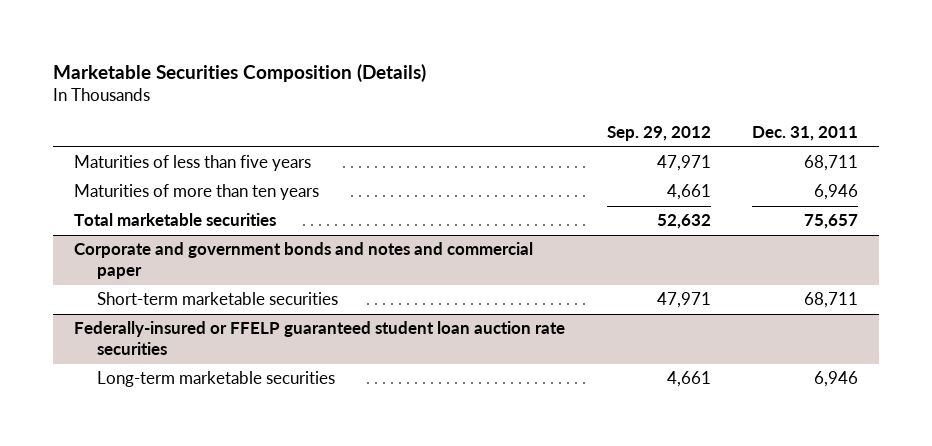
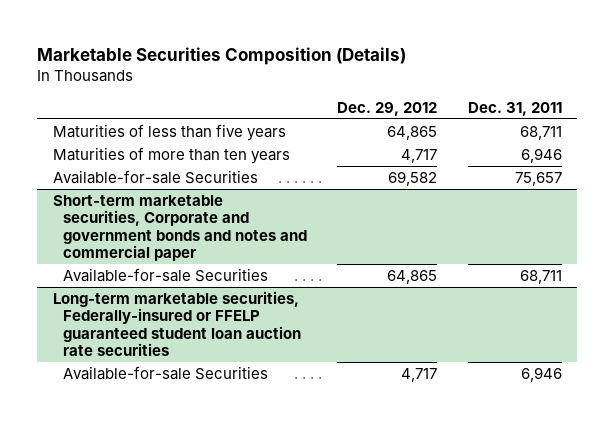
- | Sep. 29, 2012 | Dec. 31, 2011
+ | Dec. 29, 2012 | Dec. 31, 2011
- Total marketable securities | 52,632 | 75,657
- Corporate and government bonds and notes and commercial paper
- Short-term marketable securities | 47,971 | 68,711
- Federally-insured or FFELP guaranteed student loan auction rate securities
- Long-term marketable securities | 4,661 | 6,946
+ Available-for-sale Securities | 69,582 | 75,657
+ Short-term marketable securities, Corporate and government bonds and notes and commercial paper
+ Available-for-sale Securities | 64,865 | 68,711
+ Long-term marketable securities, Federally-insured or FFELP guaranteed student loan auction rate securities
+ Available-for-sale Securities | 4,717 | 6,946

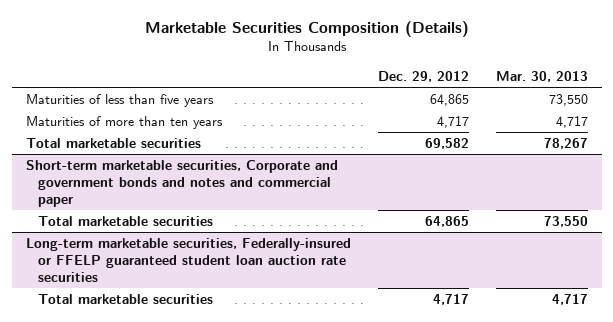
- | Dec. 29, 2012 | Dec. 31, 2011
+ | Dec. 29, 2012 | Mar. 30, 2013
- Available-for-sale Securities | 69,582 | 75,657
+ Total marketable securities | 69,582 | 78,267
@ Short-term marketable securities, Corporate and government bonds and notes and commercial paper
- Available-for-sale Securities | 64,865 | 68,711
+ Total marketable securities | 64,865 | 73,550
@ Long-term marketable securities, Federally-insured or FFELP guaranteed student loan auction rate securities
- Available-for-sale Securities | 4,717 | 6,946
+ Total marketable securities | 4,717 | 4,717

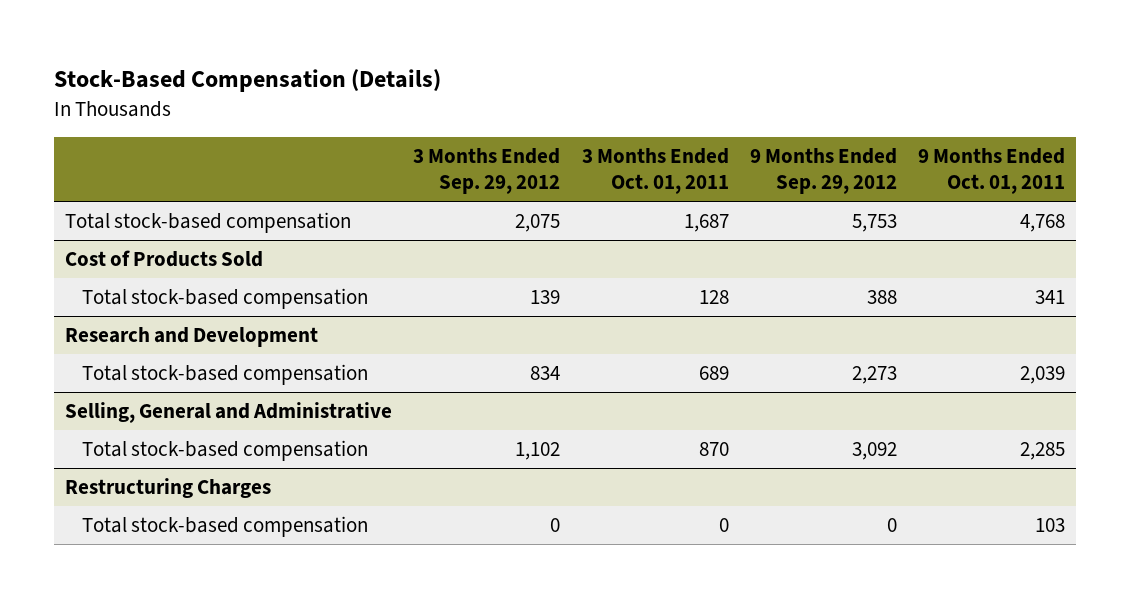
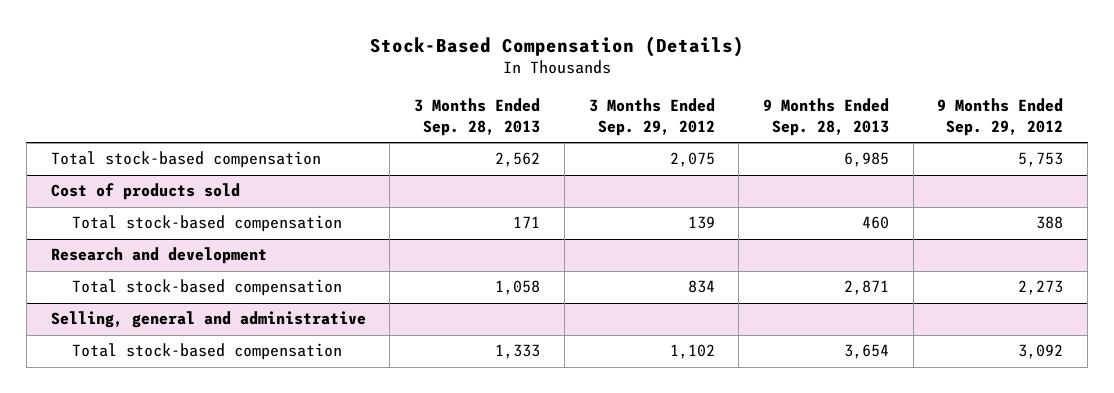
- | 3 Months Ended Sep. 29, 2012 | 3 Months Ended Oct. 01, 2011 | 9 Months Ended Sep. 29, 2012 | 9 Months Ended Oct. 01, 2011
+ | 3 Months Ended Sep. 28, 2013 | 3 Months Ended Sep. 29, 2012 | 9 Months Ended Sep. 28, 2013 | 9 Months Ended Sep. 29, 2012
- Cost of Products Sold
+ Cost of products sold
- Research and Development
+ Research and development
- Selling, General and Administrative
+ Selling, general and administrative
- Restructuring Charges
- Total stock-based compensation | 0 | 0 | 0 | 103

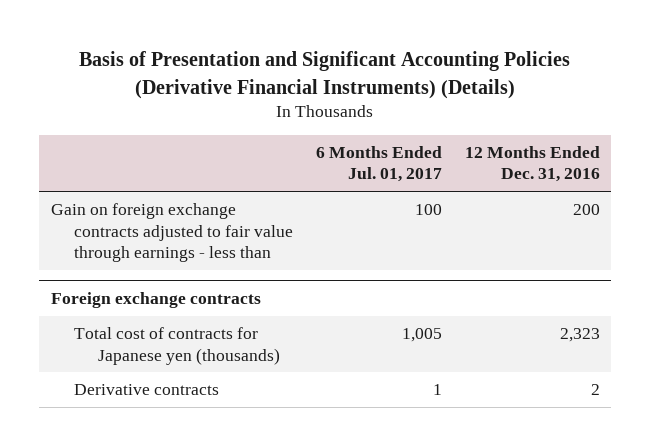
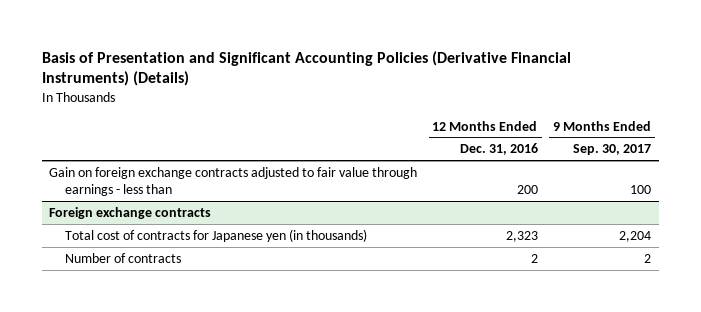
- | 6 Months Ended Jul. 01, 2017 | 12 Months Ended Dec. 31, 2016
+ | 12 Months Ended Dec. 31, 2016 | 9 Months Ended Sep. 30, 2017
@ Foreign exchange contracts
- Total cost of contracts for Japanese yen (thousands) | 1,005 | 2,323
- Derivative contracts | 1 | 2
+ Total cost of contracts for Japanese yen (in thousands) | 2,323 | 2,204
+ Number of contracts | 2 | 2

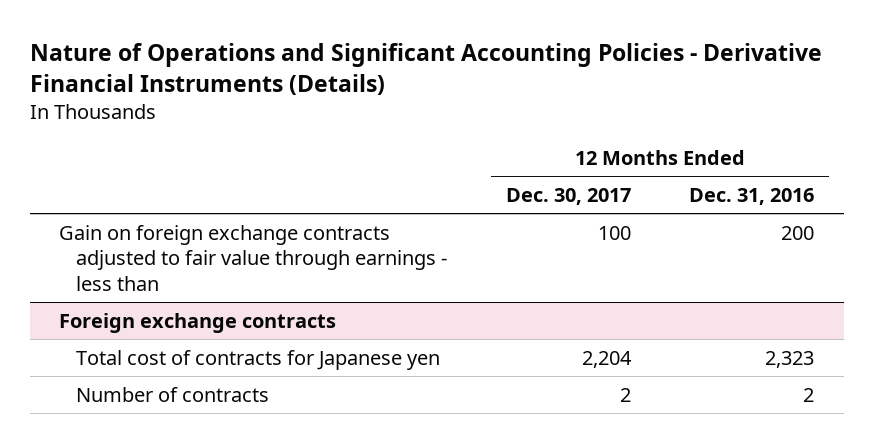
- Basis of Presentation and Significant Accounting Policies (Derivative Financial Instruments) (Details)
+ Nature of Operations and Significant Accounting Policies - Derivative Financial Instruments (Details)
- | 12 Months Ended Dec. 31, 2016 | 9 Months Ended Sep. 30, 2017
+ | 12 Months Ended Dec. 30, 2017 | 12 Months Ended Dec. 31, 2016
@ Foreign exchange contracts
- Total cost of contracts for Japanese yen (in thousands) | 2,323 | 2,204
+ Total cost of contracts for Japanese yen | 2,204 | 2,323

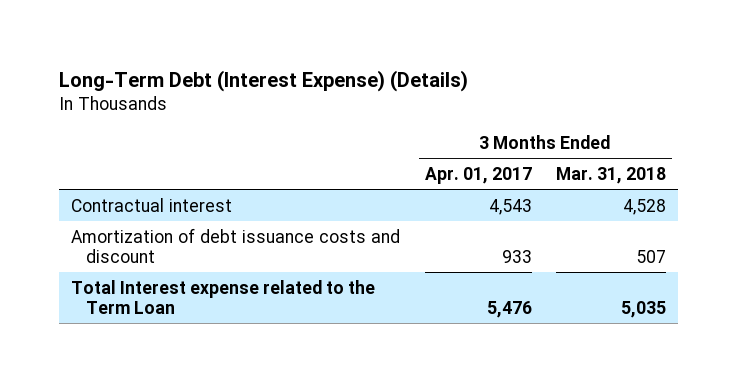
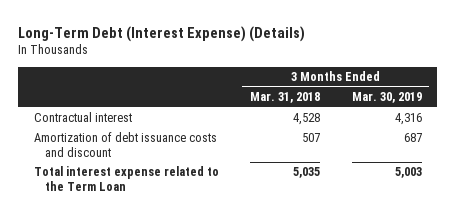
- | 3 Months Ended Apr. 01, 2017 | 3 Months Ended Mar. 31, 2018
+ | 3 Months Ended Mar. 31, 2018 | 3 Months Ended Mar. 30, 2019
- Total Interest expense related to the Term Loan | 5,476 | 5,035
+ Total interest expense related to the Term Loan | 5,035 | 5,003

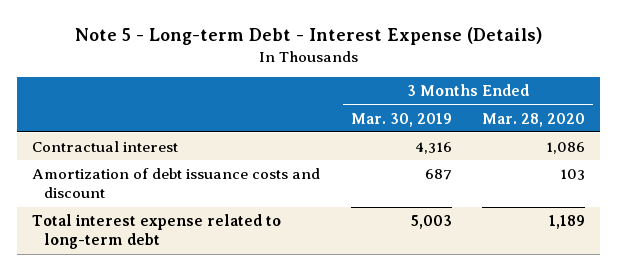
- Long-Term Debt (Interest Expense) (Details)
+ Note 5 - Long-term Debt - Interest Expense (Details)
- | 3 Months Ended Mar. 31, 2018 | 3 Months Ended Mar. 30, 2019
+ | 3 Months Ended Mar. 30, 2019 | 3 Months Ended Mar. 28, 2020
- Total interest expense related to the Term Loan | 5,035 | 5,003
+ Total interest expense related to long-term debt | 5,003 | 1,189

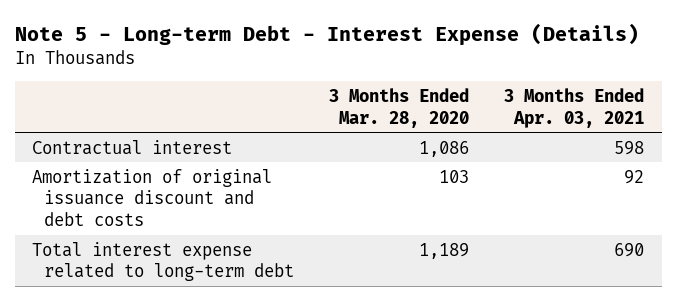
- | 3 Months Ended Mar. 30, 2019 | 3 Months Ended Mar. 28, 2020
+ | 3 Months Ended Mar. 28, 2020 | 3 Months Ended Apr. 03, 2021
- Amortization of debt issuance costs and discount | 687 | 103
+ Amortization of original issuance discount and debt costs | 103 | 92

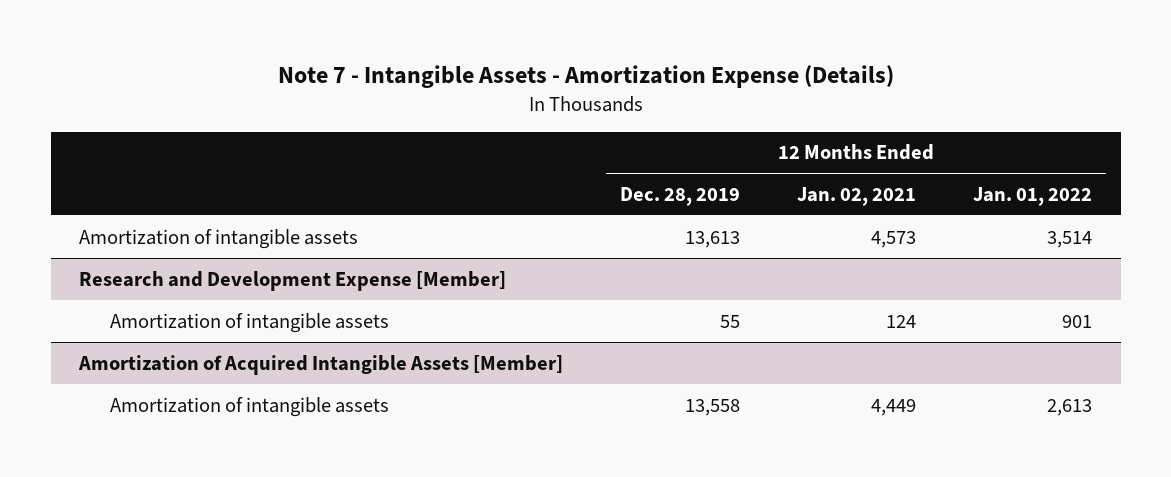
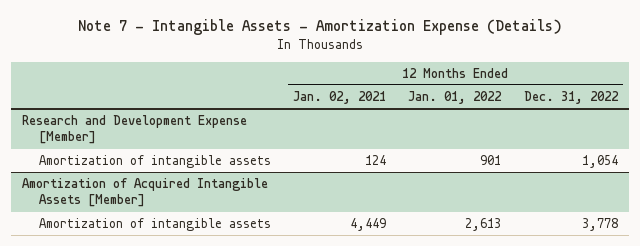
- | 12 Months Ended Dec. 28, 2019 | 12 Months Ended Jan. 02, 2021 | 12 Months Ended Jan. 01, 2022
+ | 12 Months Ended Jan. 02, 2021 | 12 Months Ended Jan. 01, 2022 | 12 Months Ended Dec. 31, 2022
- Amortization of intangible assets | 13,613 | 4,573 | 3,514

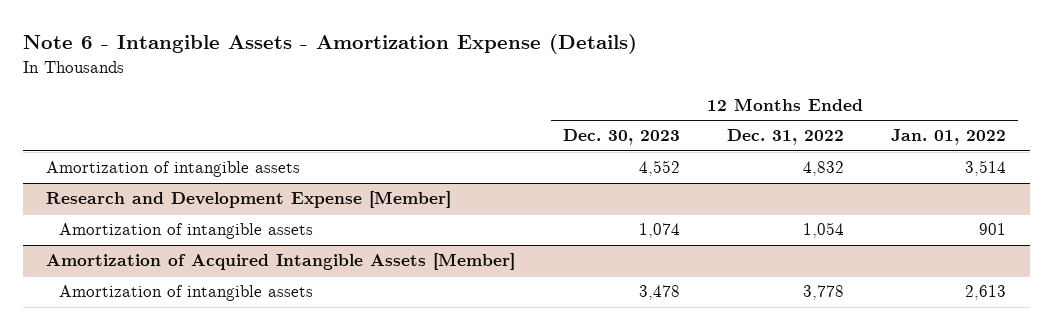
- Note 7 - Intangible Assets - Amortization Expense (Details)
+ Note 6 - Intangible Assets - Amortization Expense (Details)
- | 12 Months Ended Jan. 02, 2021 | 12 Months Ended Jan. 01, 2022 | 12 Months Ended Dec. 31, 2022
+ | 12 Months Ended Dec. 30, 2023 | 12 Months Ended Dec. 31, 2022 | 12 Months Ended Jan. 01, 2022
+ Amortization of intangible assets | 4,552 | 4,832 | 3,514

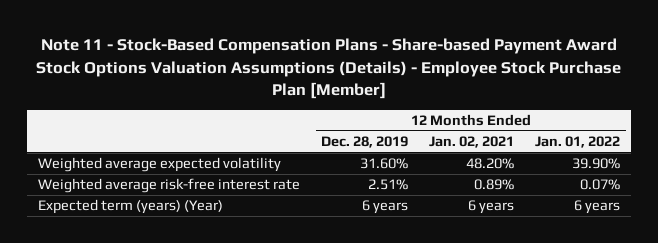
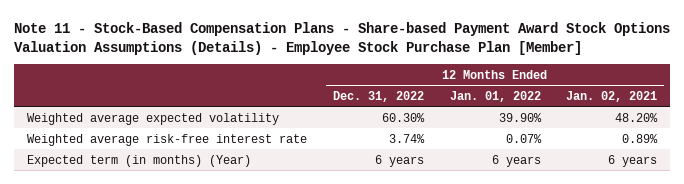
- | 12 Months Ended Dec. 28, 2019 | 12 Months Ended Jan. 02, 2021 | 12 Months Ended Jan. 01, 2022
+ | 12 Months Ended Dec. 31, 2022 | 12 Months Ended Jan. 01, 2022 | 12 Months Ended Jan. 02, 2021
- Expected term (years) (Year) | 6 years | 6 years | 6 years
+ Expected term (in months) (Year) | 6 years | 6 years | 6 years

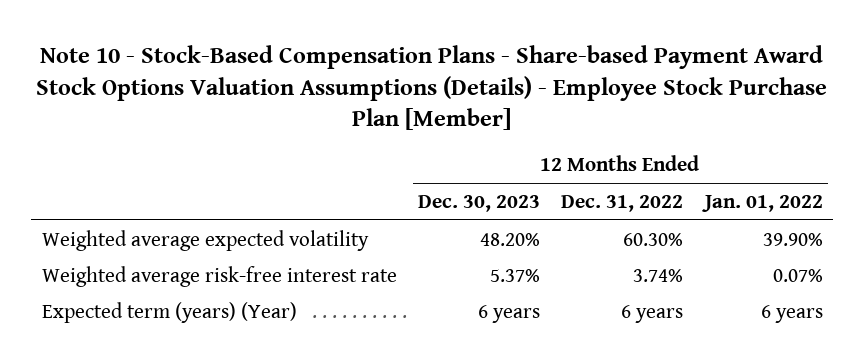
- Note 11 - Stock-Based Compensation Plans - Share-based Payment Award Stock Options Valuation Assumptions (Details) - Employee Stock Purchase Plan [Member]
+ Note 10 - Stock-Based Compensation Plans - Share-based Payment Award Stock Options Valuation Assumptions (Details) - Employee Stock Purchase Plan [Member]
- | 12 Months Ended Dec. 31, 2022 | 12 Months Ended Jan. 01, 2022 | 12 Months Ended Jan. 02, 2021
+ | 12 Months Ended Dec. 30, 2023 | 12 Months Ended Dec. 31, 2022 | 12 Months Ended Jan. 01, 2022
- Expected term (in months) (Year) | 6 years | 6 years | 6 years
+ Expected term (years) (Year) | 6 years | 6 years | 6 years

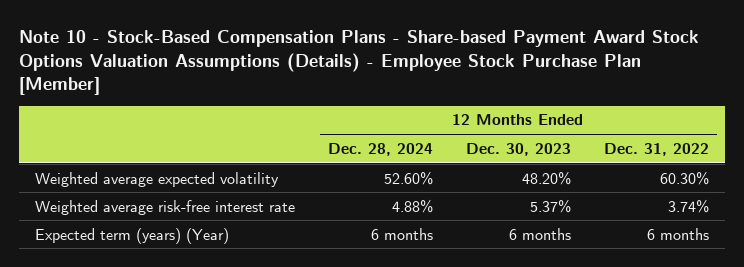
- | 12 Months Ended Dec. 30, 2023 | 12 Months Ended Dec. 31, 2022 | 12 Months Ended Jan. 01, 2022
+ | 12 Months Ended Dec. 28, 2024 | 12 Months Ended Dec. 30, 2023 | 12 Months Ended Dec. 31, 2022
- Expected term (years) (Year) | 6 years | 6 years | 6 years
+ Expected term (years) (Year) | 6 months | 6 months | 6 months

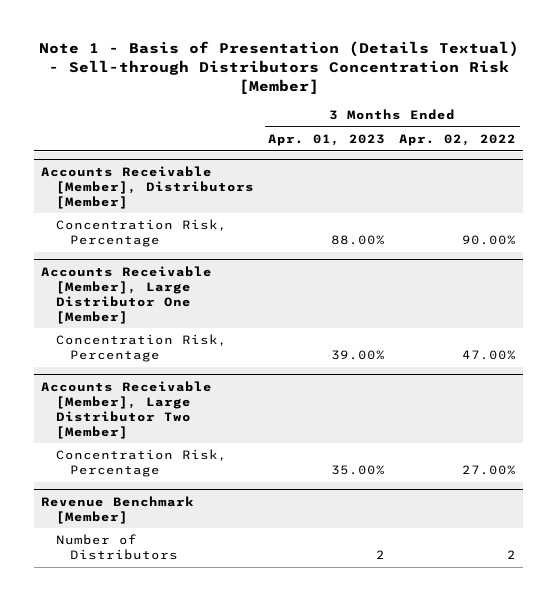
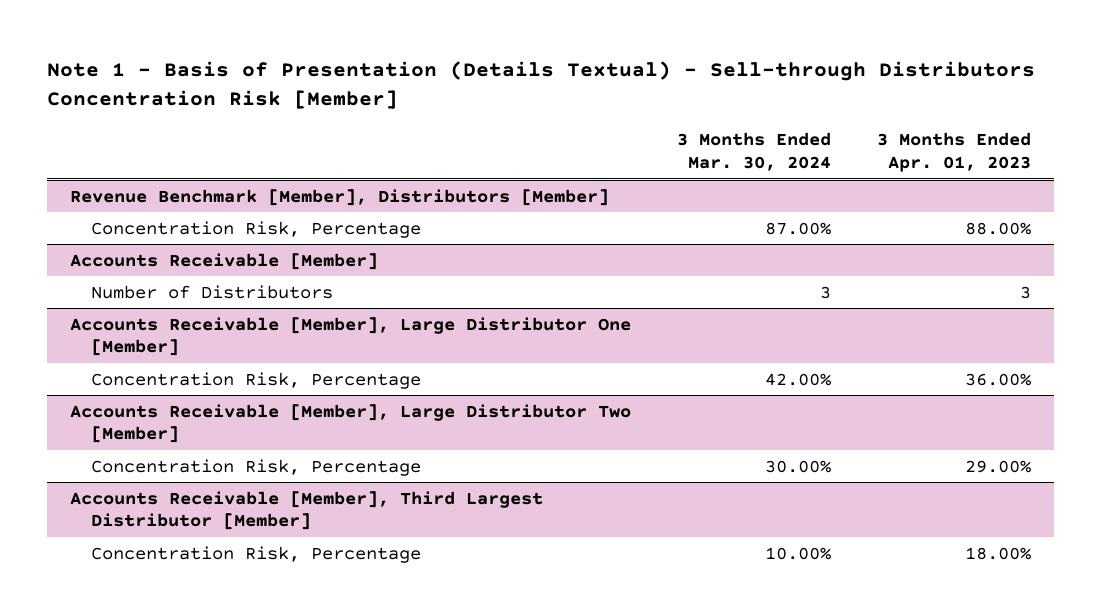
- | 3 Months Ended Apr. 01, 2023 | 3 Months Ended Apr. 02, 2022
+ | 3 Months Ended Mar. 30, 2024 | 3 Months Ended Apr. 01, 2023
- Accounts Receivable [Member], Distributors [Member]
+ Revenue Benchmark [Member], Distributors [Member]
+ Accounts Receivable [Member]
+ Number of Distributors | 3 | 3
@ Accounts Receivable [Member], Large Distributor One [Member]
- Concentration Risk, Percentage | 39.00% | 47.00%
+ Concentration Risk, Percentage | 42.00% | 36.00%
@ Accounts Receivable [Member], Large Distributor Two [Member]
- Concentration Risk, Percentage | 35.00% | 27.00%
- Revenue Benchmark [Member]
- Number of Distributors | 2 | 2
@ Accounts Receivable [Member], Large Distributor Two [Member]
+ Concentration Risk, Percentage | 30.00% | 29.00%
+ Accounts Receivable [Member], Third Largest Distributor [Member]
+ Concentration Risk, Percentage | 10.00% | 18.00%

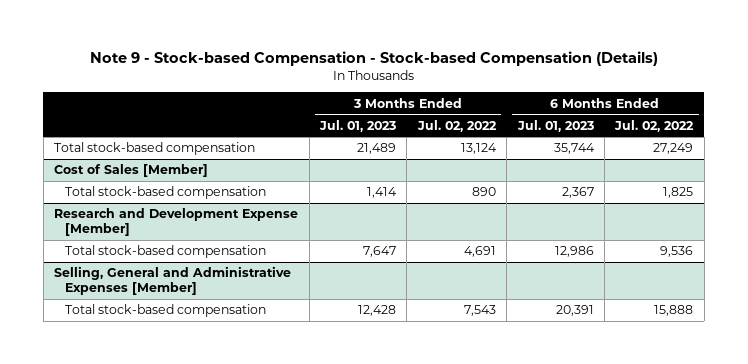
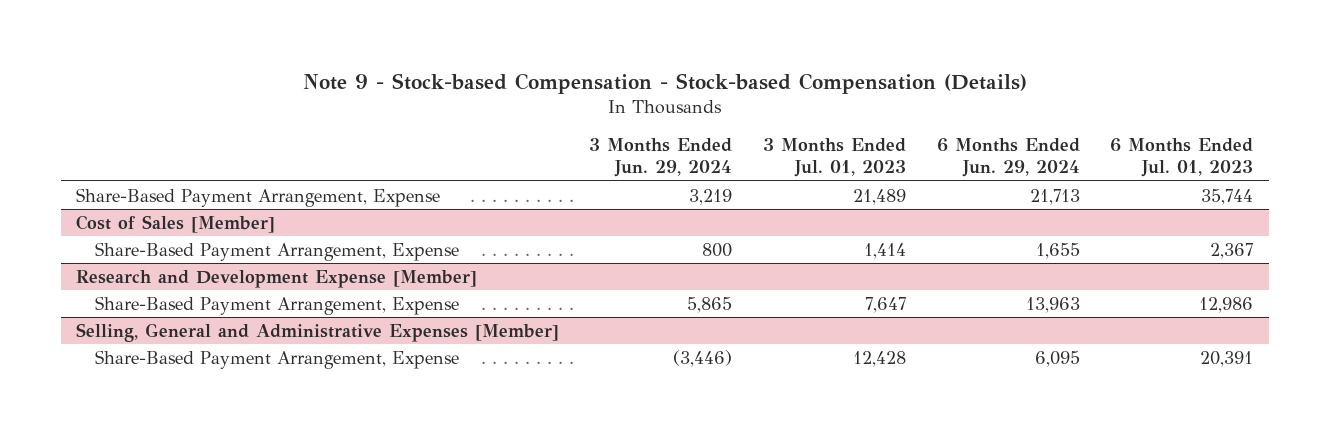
- | 3 Months Ended Jul. 01, 2023 | 3 Months Ended Jul. 02, 2022 | 6 Months Ended Jul. 01, 2023 | 6 Months Ended Jul. 02, 2022
+ | 3 Months Ended Jun. 29, 2024 | 3 Months Ended Jul. 01, 2023 | 6 Months Ended Jun. 29, 2024 | 6 Months Ended Jul. 01, 2023
- Total stock-based compensation | 21,489 | 13,124 | 35,744 | 27,249
+ Share-Based Payment Arrangement, Expense | 3,219 | 21,489 | 21,713 | 35,744
@ Cost of Sales [Member]
- Total stock-based compensation | 1,414 | 890 | 2,367 | 1,825
+ Share-Based Payment Arrangement, Expense | 800 | 1,414 | 1,655 | 2,367
@ Research and Development Expense [Member]
- Total stock-based compensation | 7,647 | 4,691 | 12,986 | 9,536
+ Share-Based Payment Arrangement, Expense | 5,865 | 7,647 | 13,963 | 12,986
@ Selling, General and Administrative Expenses [Member]
- Total stock-based compensation | 12,428 | 7,543 | 20,391 | 15,888
+ Share-Based Payment Arrangement, Expense | (3,446) | 12,428 | 6,095 | 20,391

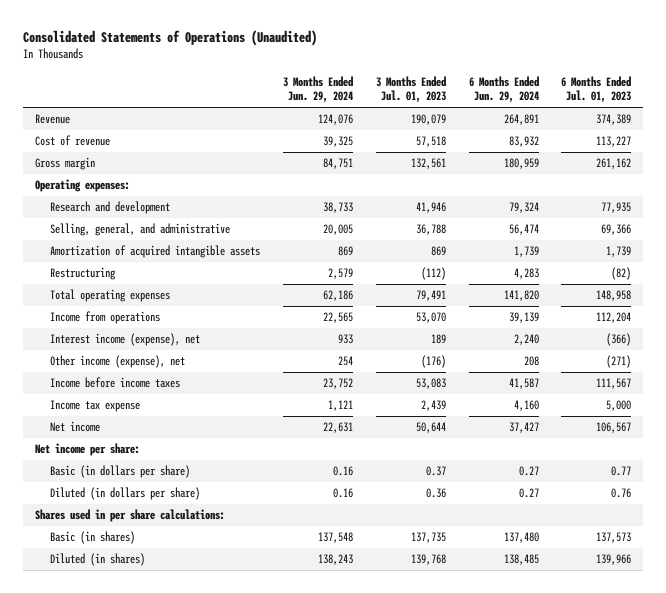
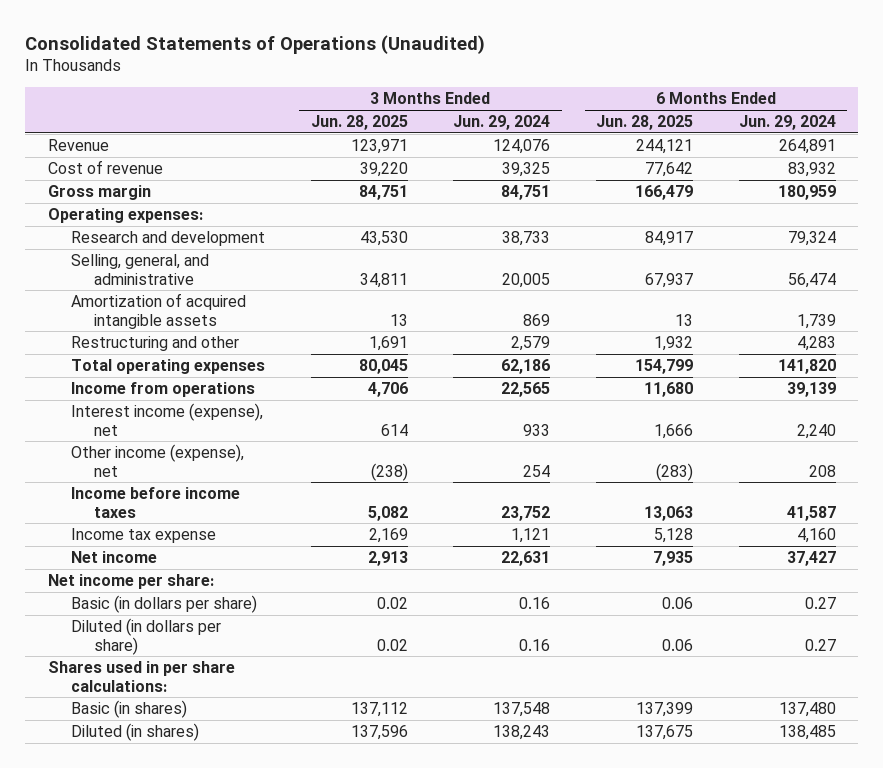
- | 3 Months Ended Jun. 29, 2024 | 3 Months Ended Jul. 01, 2023 | 6 Months Ended Jun. 29, 2024 | 6 Months Ended Jul. 01, 2023
+ | 3 Months Ended Jun. 28, 2025 | 3 Months Ended Jun. 29, 2024 | 6 Months Ended Jun. 28, 2025 | 6 Months Ended Jun. 29, 2024
- Restructuring | 2,579 | (112) | 4,283 | (82)
+ Restructuring and other | 1,691 | 2,579 | 1,932 | 4,283

